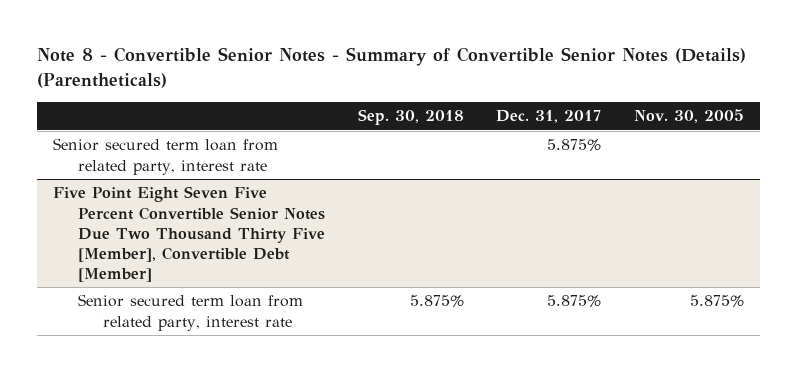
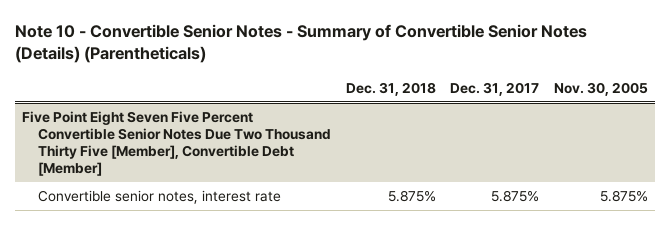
- Note 8 - Convertible Senior Notes - Summary of Convertible Senior Notes (Details) (Parentheticals)
+ Note 10 - Convertible Senior Notes - Summary of Convertible Senior Notes (Details) (Parentheticals)
- | Sep. 30, 2018 | Dec. 31, 2017 | Nov. 30, 2005
+ | Dec. 31, 2018 | Dec. 31, 2017 | Nov. 30, 2005
- Senior secured term loan from related party, interest rate | | 5.875% |
@ Five Point Eight Seven Five Percent Convertible Senior Notes Due Two Thousand Thirty Five [Member], Convertible Debt [Member]
- Senior secured term loan from related party, interest rate | 5.875% | 5.875% | 5.875%
+ Convertible senior notes, interest rate | 5.875% | 5.875% | 5.875%

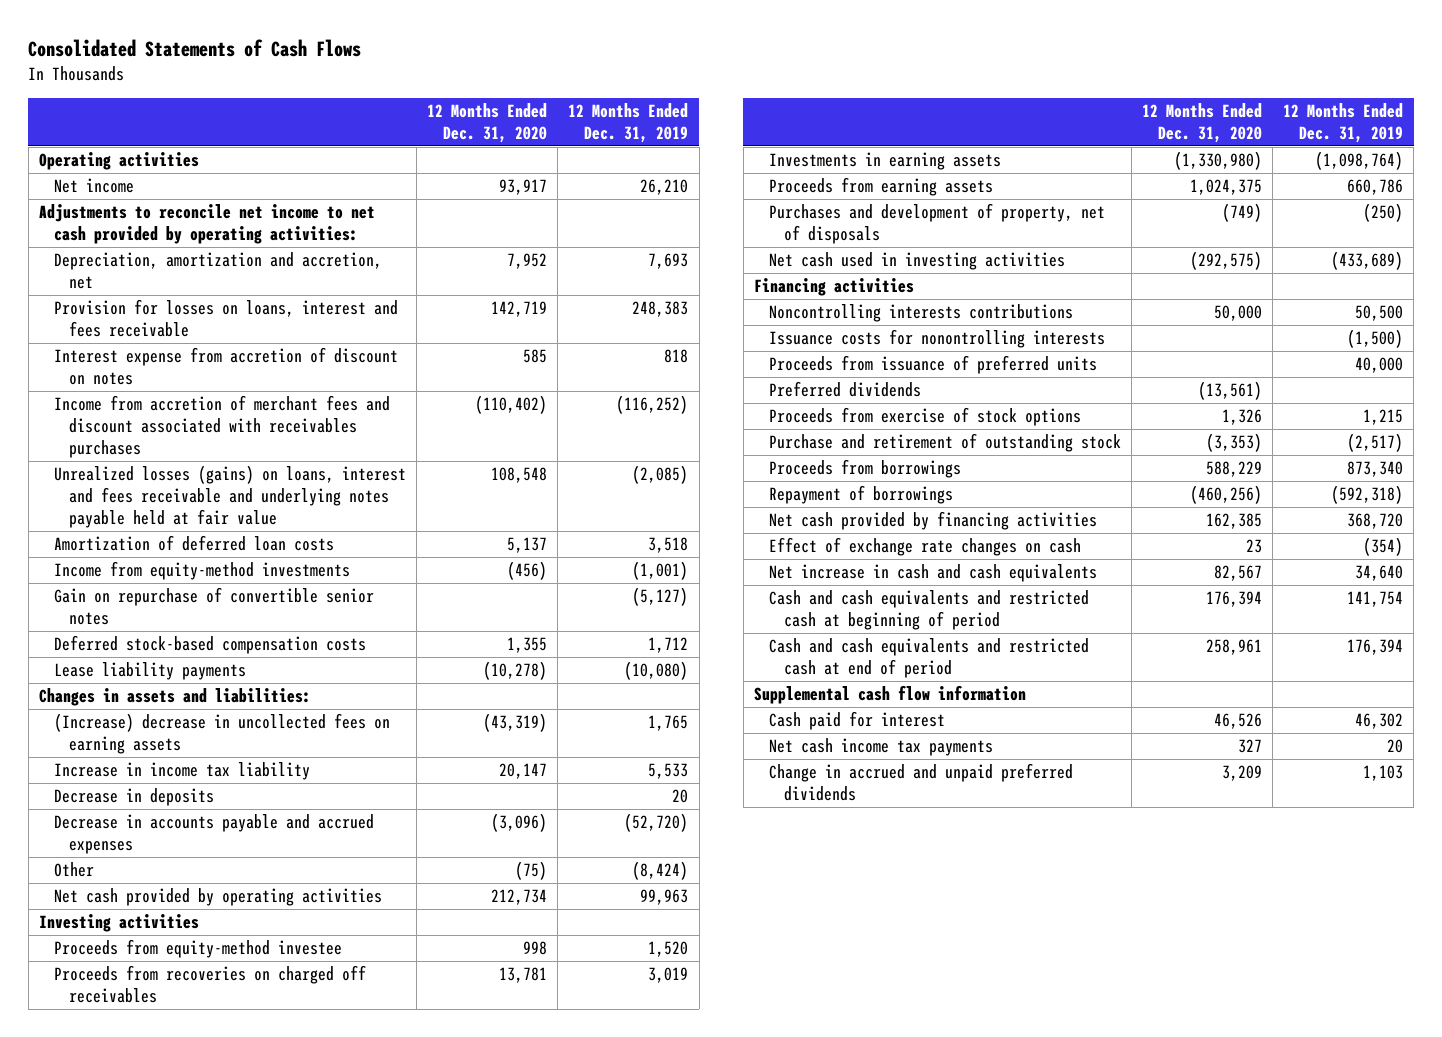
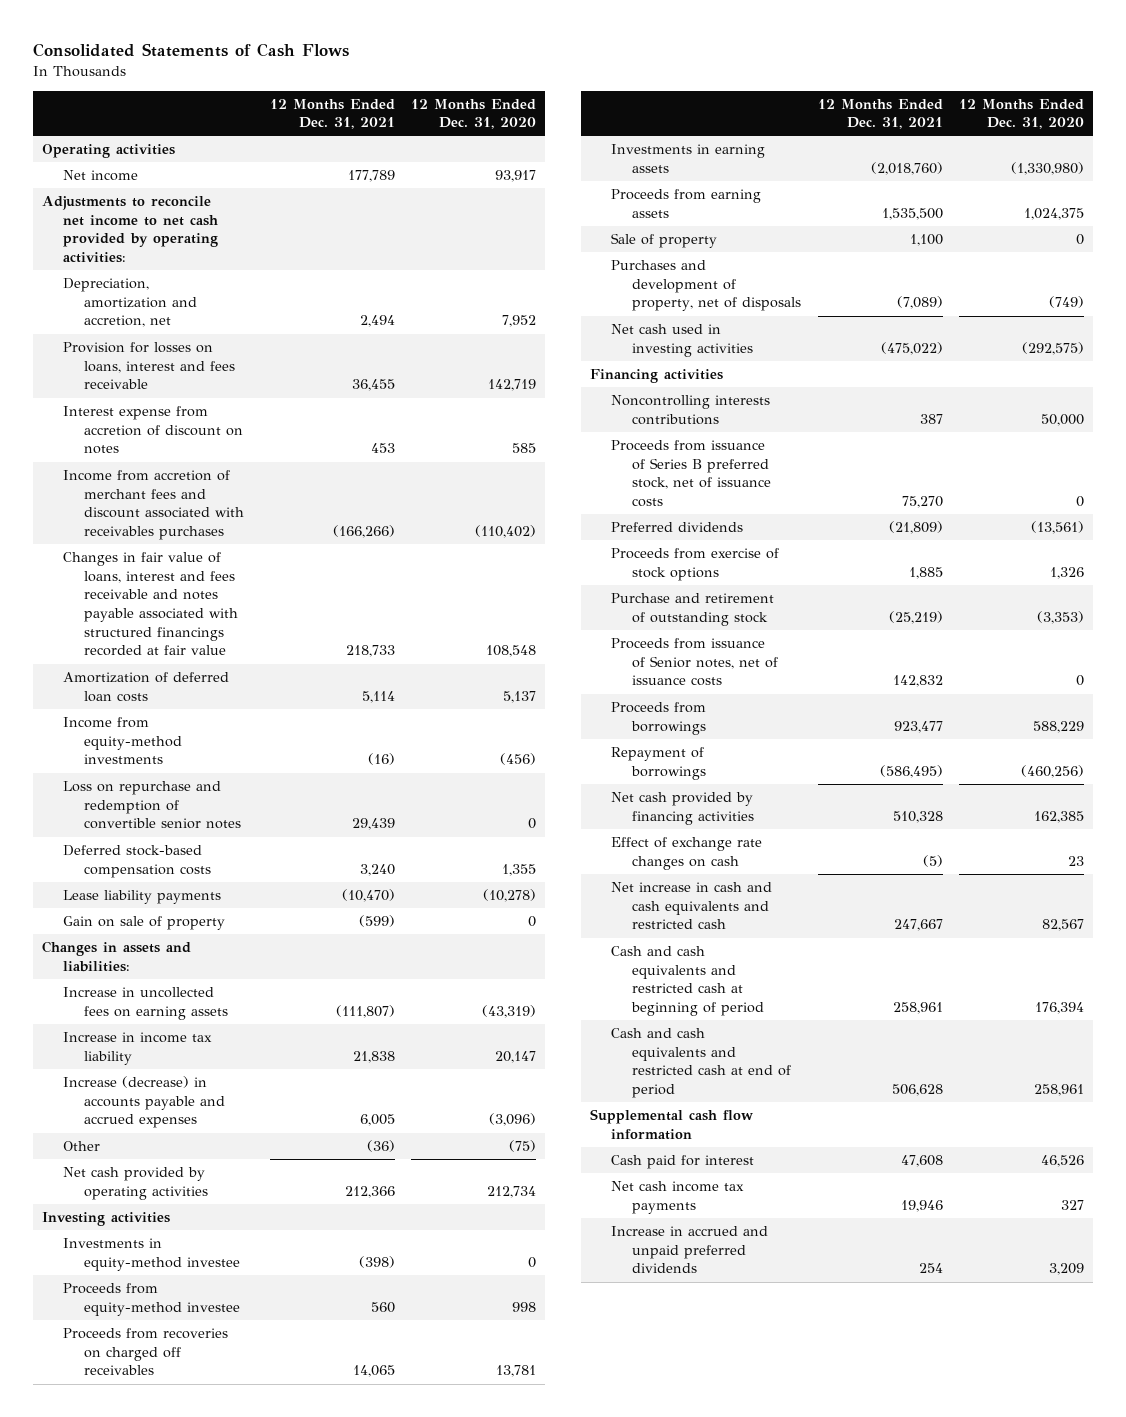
- | 12 Months Ended Dec. 31, 2020 | 12 Months Ended Dec. 31, 2019
+ | 12 Months Ended Dec. 31, 2021 | 12 Months Ended Dec. 31, 2020
- Unrealized losses (gains) on loans, interest and fees receivable and underlying notes payable held at fair value | 108,548 | (2,085)
+ Changes in fair value of loans, interest and fees receivable and notes payable associated with structured financings recorded at fair value | 218,733 | 108,548
- Gain on repurchase of convertible senior notes | | (5,127)
+ Loss on repurchase and redemption of convertible senior notes | 29,439 | 0
+ Gain on sale of property | (599) | 0
- (Increase) decrease in uncollected fees on earning assets | (43,319) | 1,765
+ Increase in uncollected fees on earning assets | (111,807) | (43,319)
- Decrease in deposits | | 20
- Decrease in accounts payable and accrued expenses | (3,096) | (52,720)
+ Increase (decrease) in accounts payable and accrued expenses | 6,005 | (3,096)
+ Investments in equity-method investee | (398) | 0
+ Sale of property | 1,100 | 0
- Issuance costs for nonontrolling interests | | (1,500)
- Proceeds from issuance of preferred units | | 40,000
+ Proceeds from issuance of Series B preferred stock, net of issuance costs | 75,270 | 0
+ Proceeds from issuance of Senior notes, net of issuance costs | 142,832 | 0
- Net increase in cash and cash equivalents | 82,567 | 34,640
+ Net increase in cash and cash equivalents and restricted cash | 247,667 | 82,567
- Change in accrued and unpaid preferred dividends | 3,209 | 1,103
+ Increase in accrued and unpaid preferred dividends | 254 | 3,209

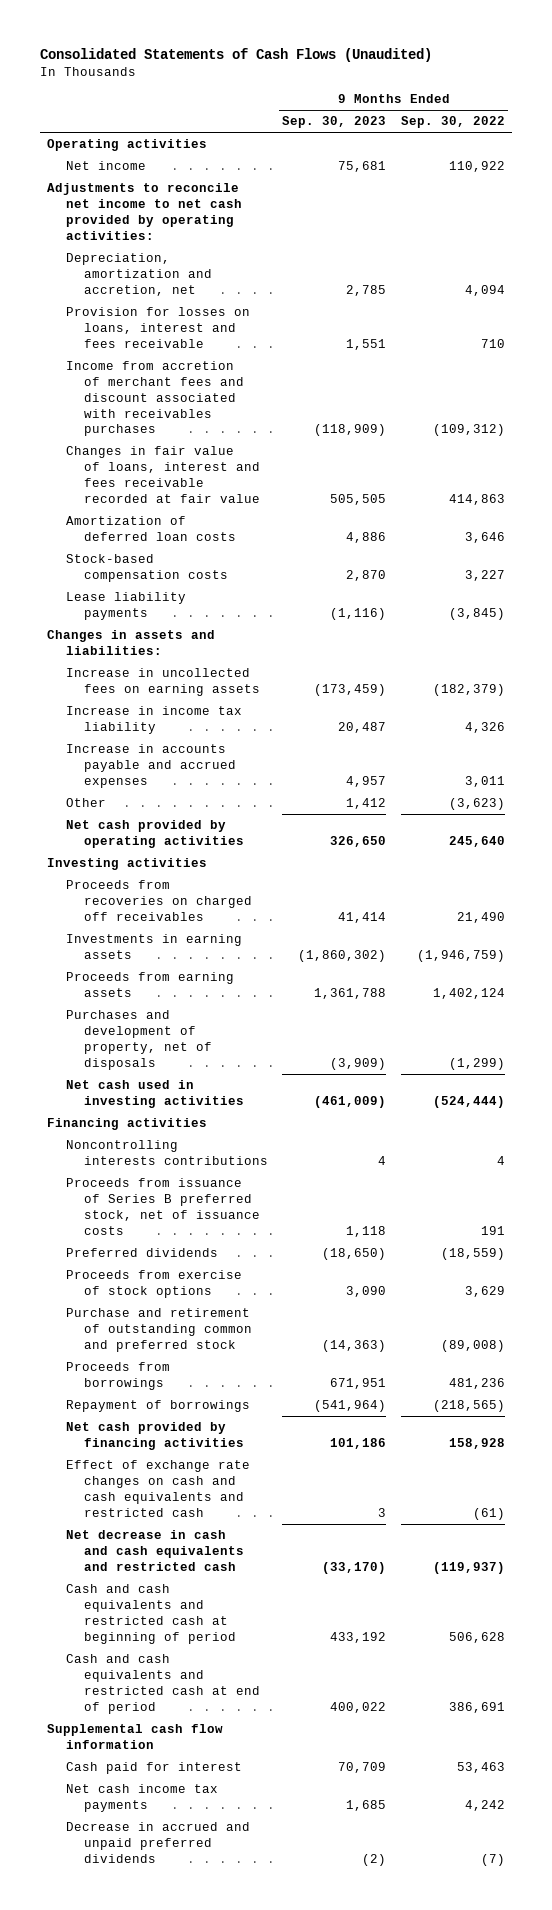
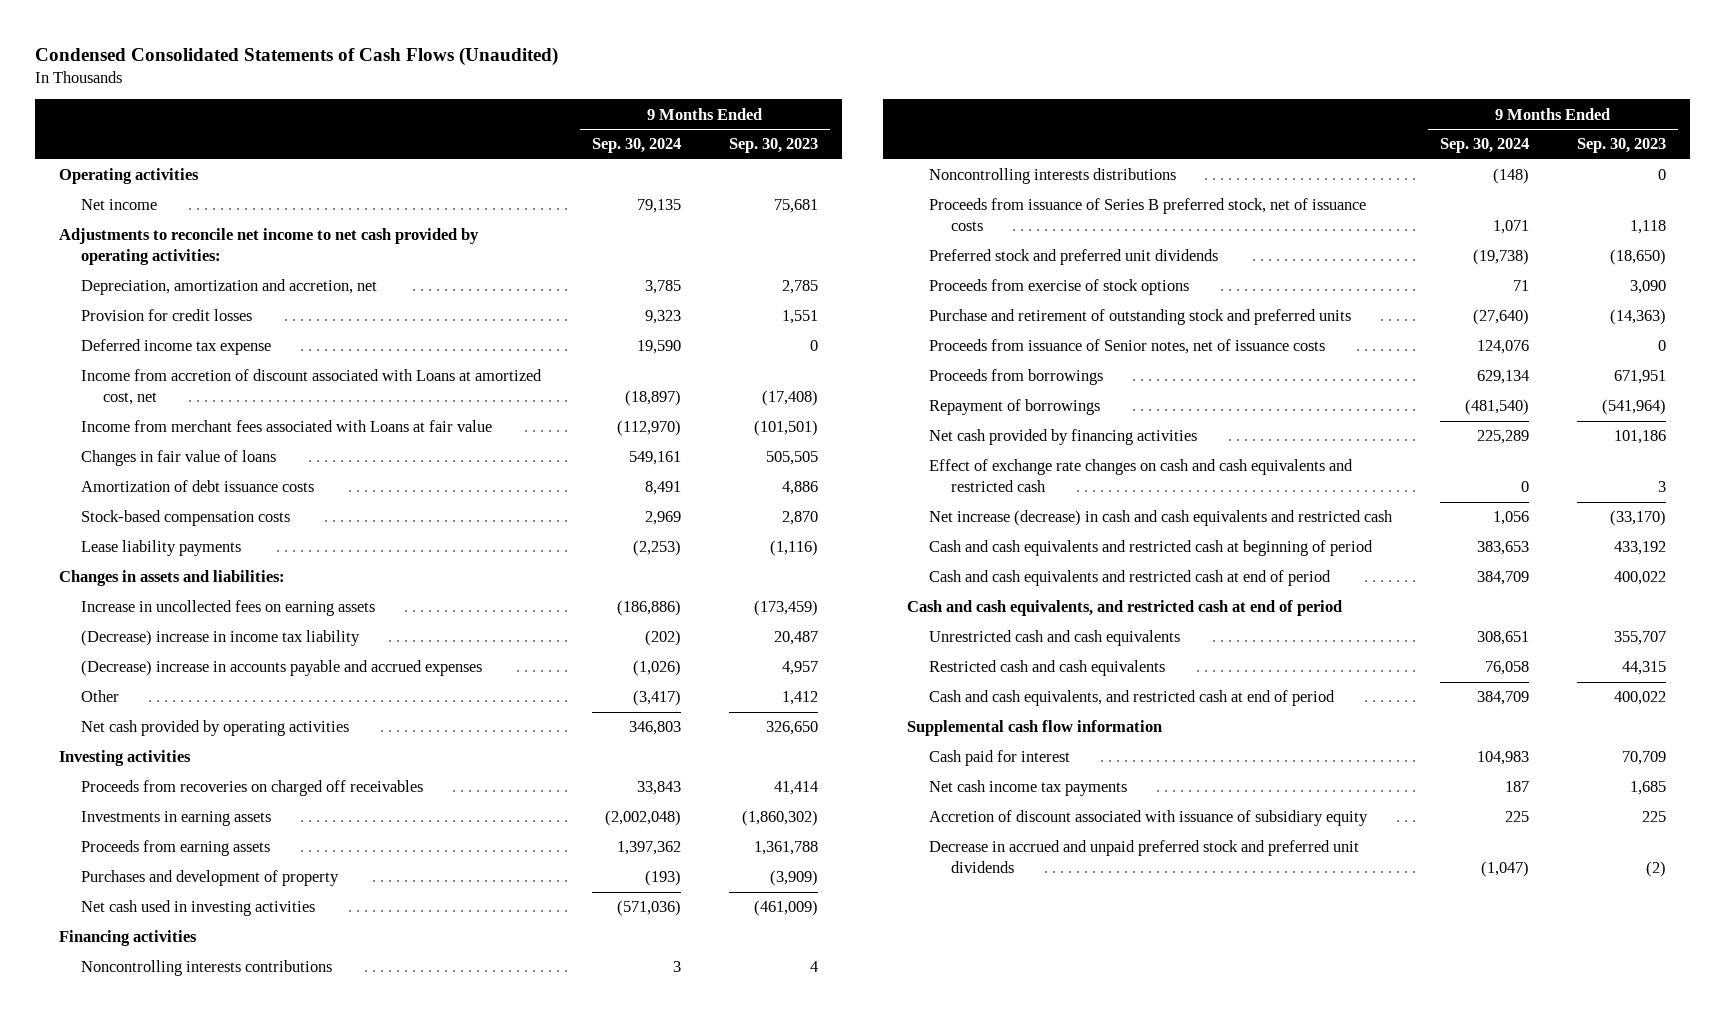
- Consolidated Statements of Cash Flows (Unaudited)
+ Condensed Consolidated Statements of Cash Flows (Unaudited)
- | 9 Months Ended Sep. 30, 2023 | 9 Months Ended Sep. 30, 2022
+ | 9 Months Ended Sep. 30, 2024 | 9 Months Ended Sep. 30, 2023
- Provision for losses on loans, interest and fees receivable | 1,551 | 710
- Income from accretion of merchant fees and discount associated with receivables purchases | (118,909) | (109,312)
- Changes in fair value of loans, interest and fees receivable recorded at fair value | 505,505 | 414,863
- Amortization of deferred loan costs | 4,886 | 3,646
+ Provision for credit losses | 9,323 | 1,551
+ Deferred income tax expense | 19,590 | 0
+ Income from accretion of discount associated with Loans at amortized cost, net | (18,897) | (17,408)
+ Income from merchant fees associated with Loans at fair value | (112,970) | (101,501)
+ Changes in fair value of loans | 549,161 | 505,505
+ Amortization of debt issuance costs | 8,491 | 4,886
- Increase in income tax liability | 20,487 | 4,326
- Increase in accounts payable and accrued expenses | 4,957 | 3,011
+ (Decrease) increase in income tax liability | (202) | 20,487
+ (Decrease) increase in accounts payable and accrued expenses | (1,026) | 4,957
- Purchases and development of property, net of disposals | (3,909) | (1,299)
+ Purchases and development of property | (193) | (3,909)
+ Noncontrolling interests distributions | (148) | 0
- Preferred dividends | (18,650) | (18,559)
+ Preferred stock and preferred unit dividends | (19,738) | (18,650)
- Purchase and retirement of outstanding common and preferred stock | (14,363) | (89,008)
+ Purchase and retirement of outstanding stock and preferred units | (27,640) | (14,363)
+ Proceeds from issuance of Senior notes, net of issuance costs | 124,076 | 0
- Net decrease in cash and cash equivalents and restricted cash | (33,170) | (119,937)
+ Net increase (decrease) in cash and cash equivalents and restricted cash | 1,056 | (33,170)
+ Cash and cash equivalents, and restricted cash at end of period
+ Unrestricted cash and cash equivalents | 308,651 | 355,707
+ Restricted cash and cash equivalents | 76,058 | 44,315
+ Cash and cash equivalents, and restricted cash at end of period | 384,709 | 400,022
- Decrease in accrued and unpaid preferred dividends | (2) | (7)
+ Accretion of discount associated with issuance of subsidiary equity | 225 | 225
+ Decrease in accrued and unpaid preferred stock and preferred unit dividends | (1,047) | (2)

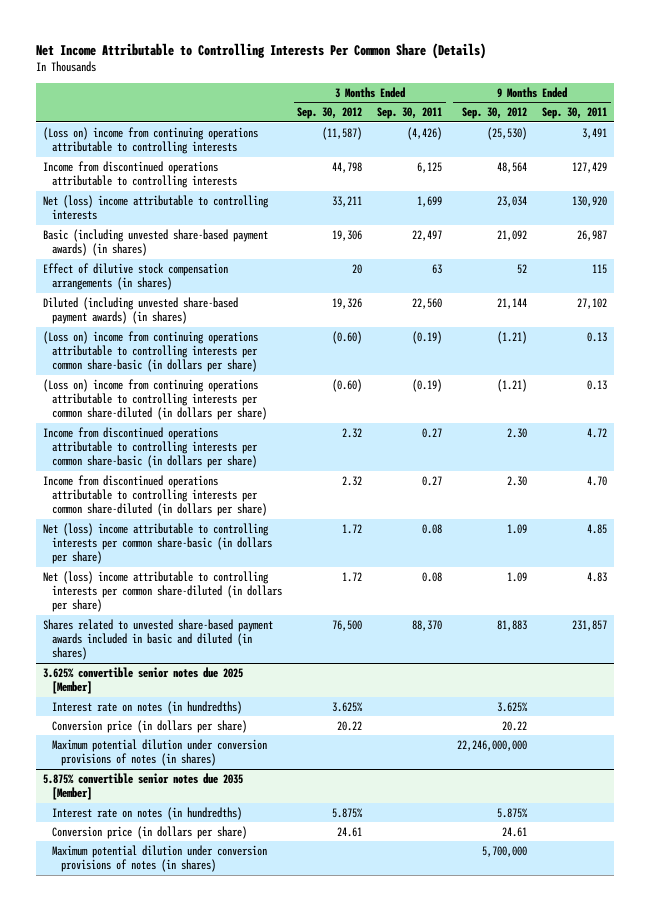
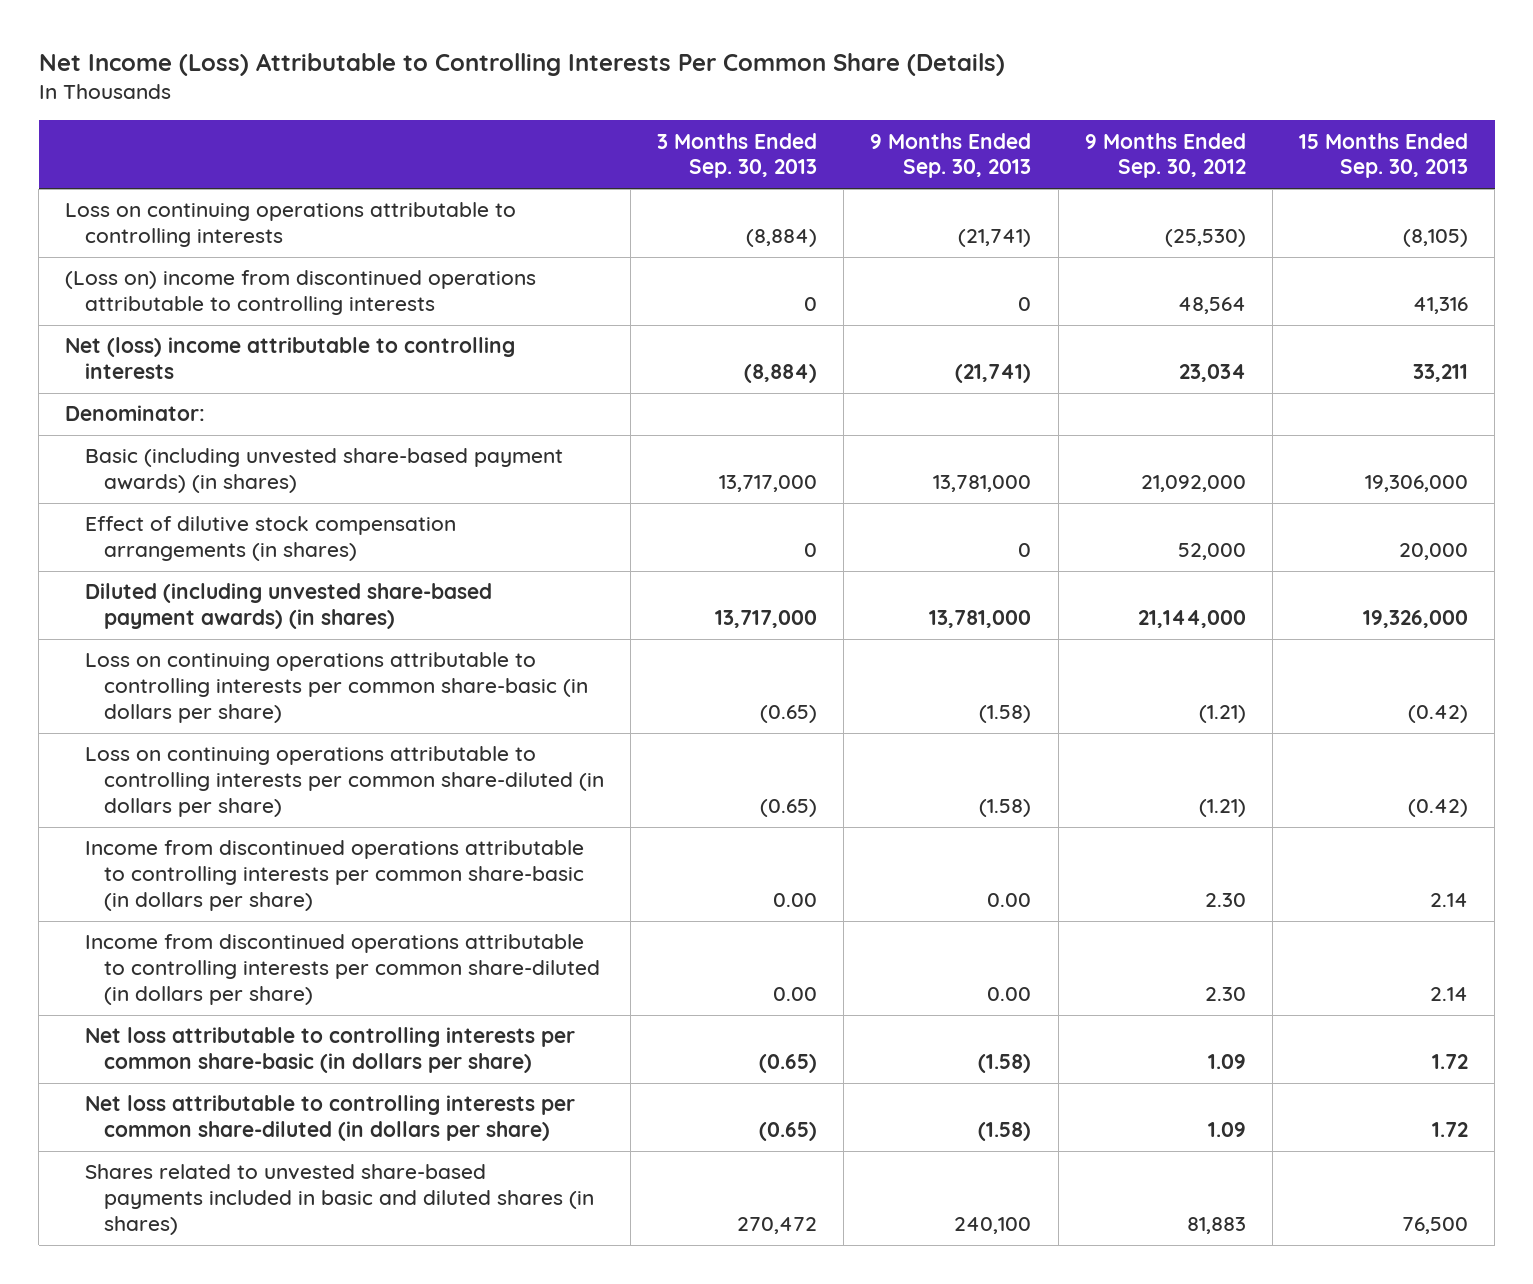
- Net Income Attributable to Controlling Interests Per Common Share (Details)
+ Net Income (Loss) Attributable to Controlling Interests Per Common Share (Details)
- | 3 Months Ended Sep. 30, 2012 | 3 Months Ended Sep. 30, 2011 | 9 Months Ended Sep. 30, 2012 | 9 Months Ended Sep. 30, 2011
+ | 3 Months Ended Sep. 30, 2013 | 9 Months Ended Sep. 30, 2013 | 9 Months Ended Sep. 30, 2012 | 15 Months Ended Sep. 30, 2013
- (Loss on) income from continuing operations attributable to controlling interests | (11,587) | (4,426) | (25,530) | 3,491
- Income from discontinued operations attributable to controlling interests | 44,798 | 6,125 | 48,564 | 127,429
+ Loss on continuing operations attributable to controlling interests | (8,884) | (21,741) | (25,530) | (8,105)
+ (Loss on) income from discontinued operations attributable to controlling interests | 0 | 0 | 48,564 | 41,316
- Basic (including unvested share-based payment awards) (in shares) | 19,306 | 22,497 | 21,092 | 26,987
- Effect of dilutive stock compensation arrangements (in shares) | 20 | 63 | 52 | 115
- Diluted (including unvested share-based payment awards) (in shares) | 19,326 | 22,560 | 21,144 | 27,102
- (Loss on) income from continuing operations attributable to controlling interests per common share-basic (in dollars per share) | (0.60) | (0.19) | (1.21) | 0.13
- (Loss on) income from continuing operations attributable to controlling interests per common share-diluted (in dollars per share) | (0.60) | (0.19) | (1.21) | 0.13
+ Denominator:
+ Basic (including unvested share-based payment awards) (in shares) | 13,717,000 | 13,781,000 | 21,092,000 | 19,306,000
+ Effect of dilutive stock compensation arrangements (in shares) | 0 | 0 | 52,000 | 20,000
+ Diluted (including unvested share-based payment awards) (in shares) | 13,717,000 | 13,781,000 | 21,144,000 | 19,326,000
+ Loss on continuing operations attributable to controlling interests per common share-basic (in dollars per share) | (0.65) | (1.58) | (1.21) | (0.42)
+ Loss on continuing operations attributable to controlling interests per common share-diluted (in dollars per share) | (0.65) | (1.58) | (1.21) | (0.42)
- Net (loss) income attributable to controlling interests per common share-basic (in dollars per share) | 1.72 | 0.08 | 1.09 | 4.85
- Net (loss) income attributable to controlling interests per common share-diluted (in dollars per share) | 1.72 | 0.08 | 1.09 | 4.83
- Shares related to unvested share-based payment awards included in basic and diluted (in shares) | 76,500 | 88,370 | 81,883 | 231,857
- 3.625% convertible senior notes due 2025 [Member]
- Interest rate on notes (in hundredths) | 3.625% | | 3.625% |
- Conversion price (in dollars per share) | 20.22 | | 20.22 |
- Maximum potential dilution under conversion provisions of notes (in shares) | | | 22,246,000,000 |
- 5.875% convertible senior notes due 2035 [Member]
- Interest rate on notes (in hundredths) | 5.875% | | 5.875% |
- Conversion price (in dollars per share) | 24.61 | | 24.61 |
- Maximum potential dilution under conversion provisions of notes (in shares) | | | 5,700,000 |
+ Net loss attributable to controlling interests per common share-basic (in dollars per share) | (0.65) | (1.58) | 1.09 | 1.72
+ Net loss attributable to controlling interests per common share-diluted (in dollars per share) | (0.65) | (1.58) | 1.09 | 1.72
+ Shares related to unvested share-based payments included in basic and diluted shares (in shares) | 270,472 | 240,100 | 81,883 | 76,500

